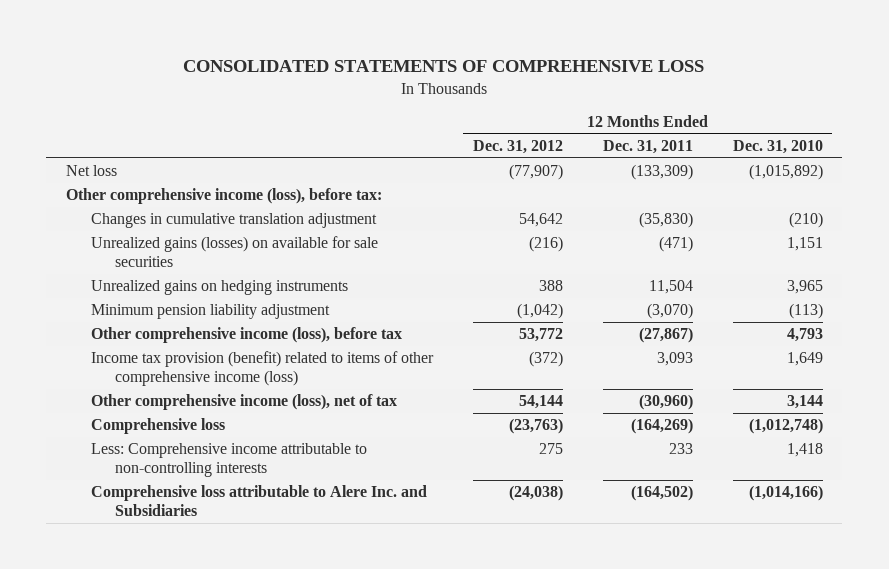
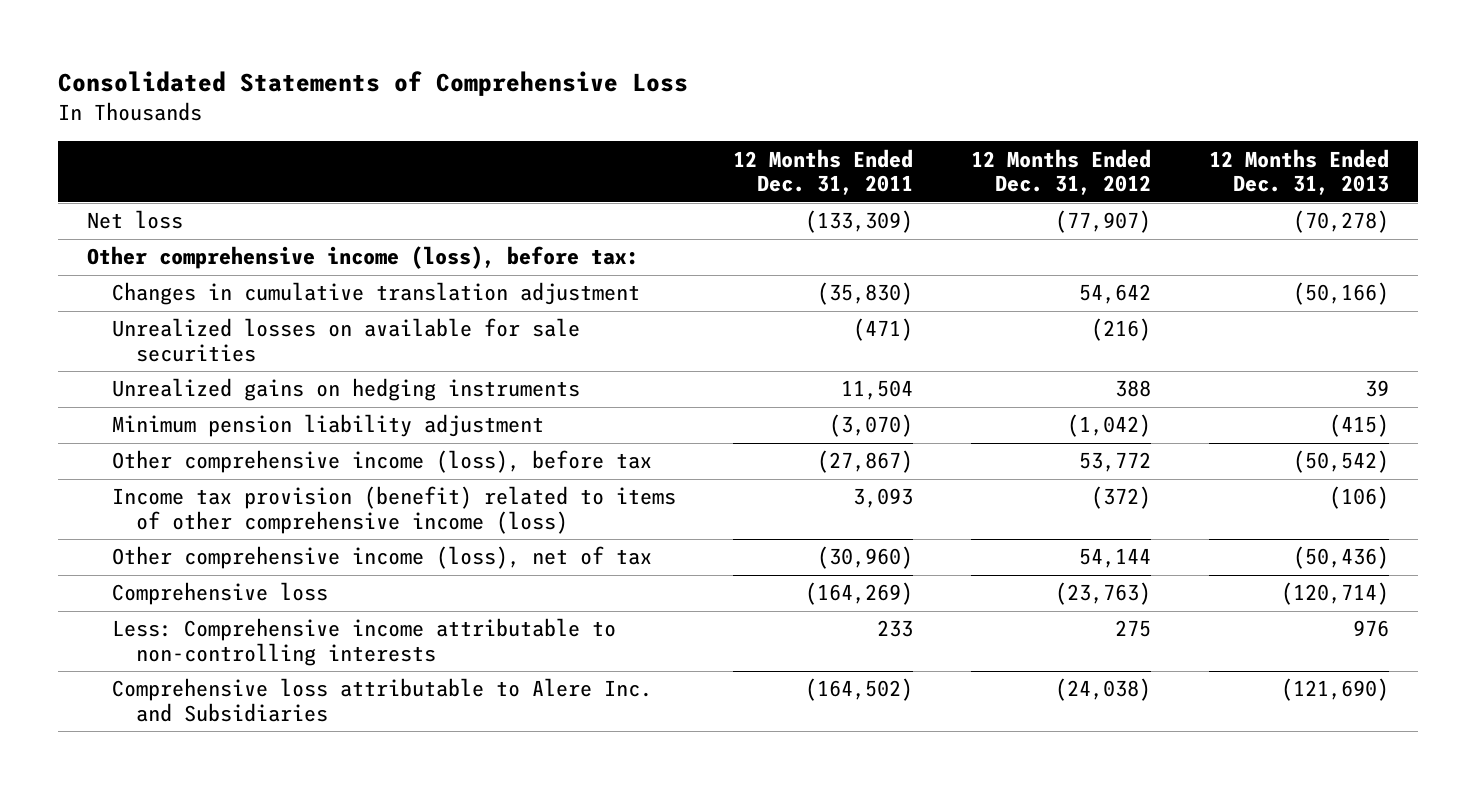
- CONSOLIDATED STATEMENTS OF COMPREHENSIVE LOSS
+ Consolidated Statements of Comprehensive Loss
- | 12 Months Ended Dec. 31, 2012 | 12 Months Ended Dec. 31, 2011 | 12 Months Ended Dec. 31, 2010
+ | 12 Months Ended Dec. 31, 2011 | 12 Months Ended Dec. 31, 2012 | 12 Months Ended Dec. 31, 2013
- Unrealized gains (losses) on available for sale securities | (216) | (471) | 1,151
+ Unrealized losses on available for sale securities | (471) | (216) |

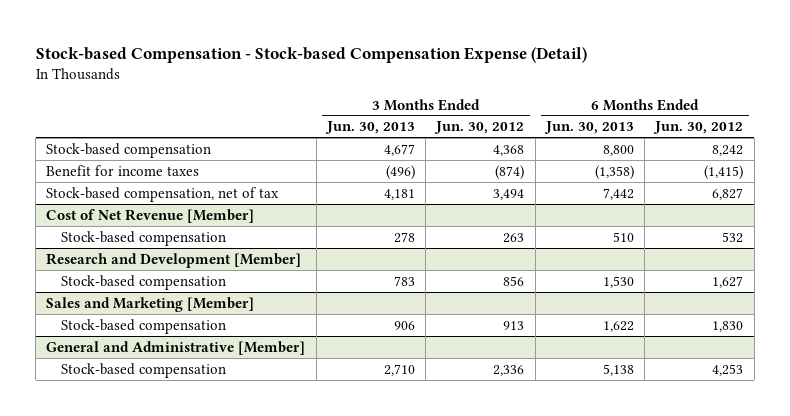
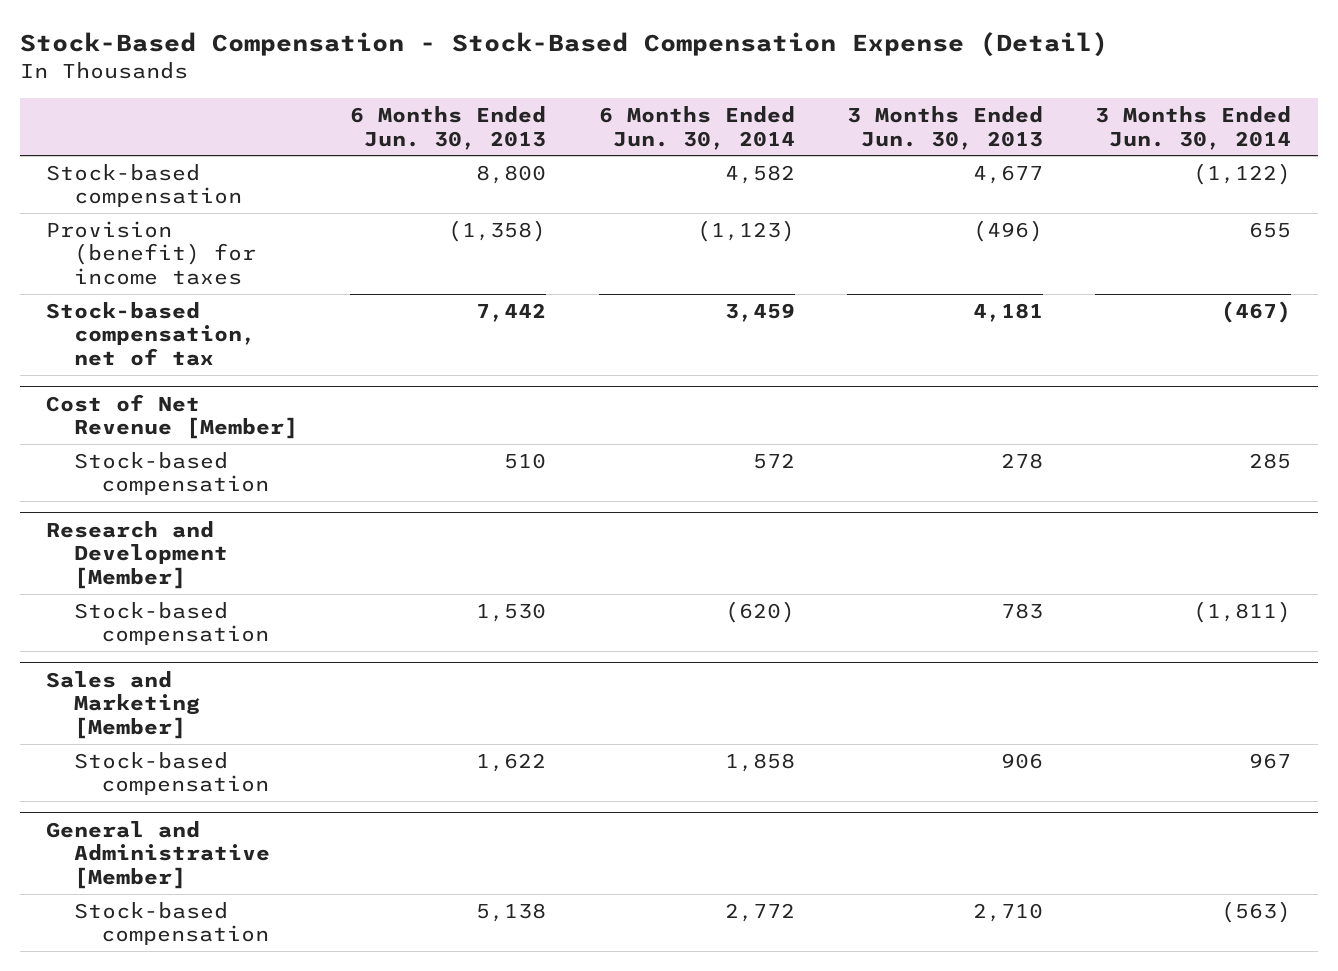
- Stock-based Compensation - Stock-based Compensation Expense (Detail)
+ Stock-Based Compensation - Stock-Based Compensation Expense (Detail)
- | 3 Months Ended Jun. 30, 2013 | 3 Months Ended Jun. 30, 2012 | 6 Months Ended Jun. 30, 2013 | 6 Months Ended Jun. 30, 2012
+ | 6 Months Ended Jun. 30, 2013 | 6 Months Ended Jun. 30, 2014 | 3 Months Ended Jun. 30, 2013 | 3 Months Ended Jun. 30, 2014
- Benefit for income taxes | (496) | (874) | (1,358) | (1,415)
+ Provision (benefit) for income taxes | (1,358) | (1,123) | (496) | 655

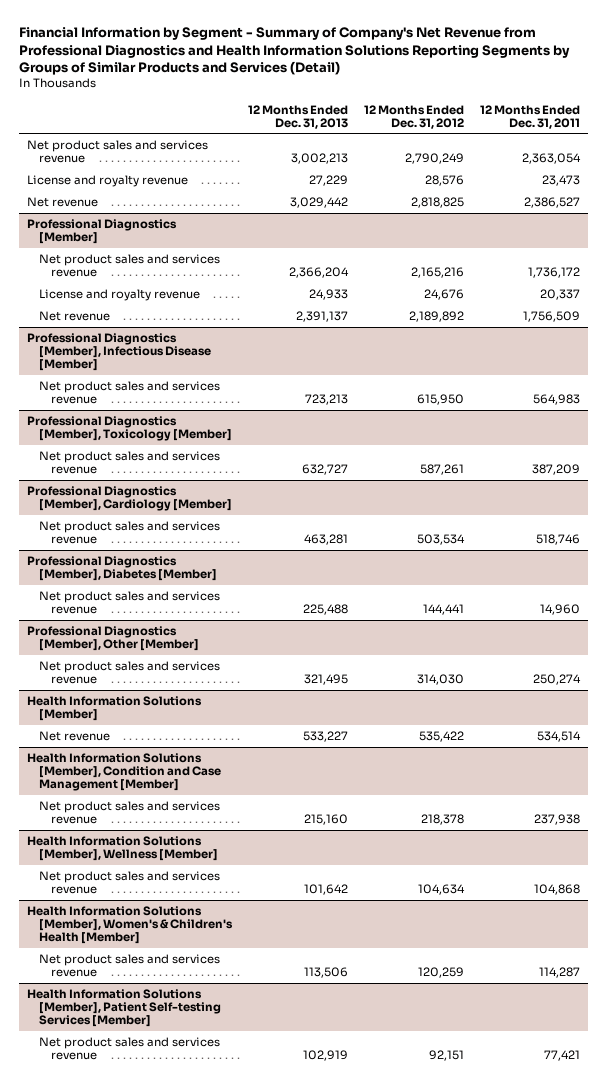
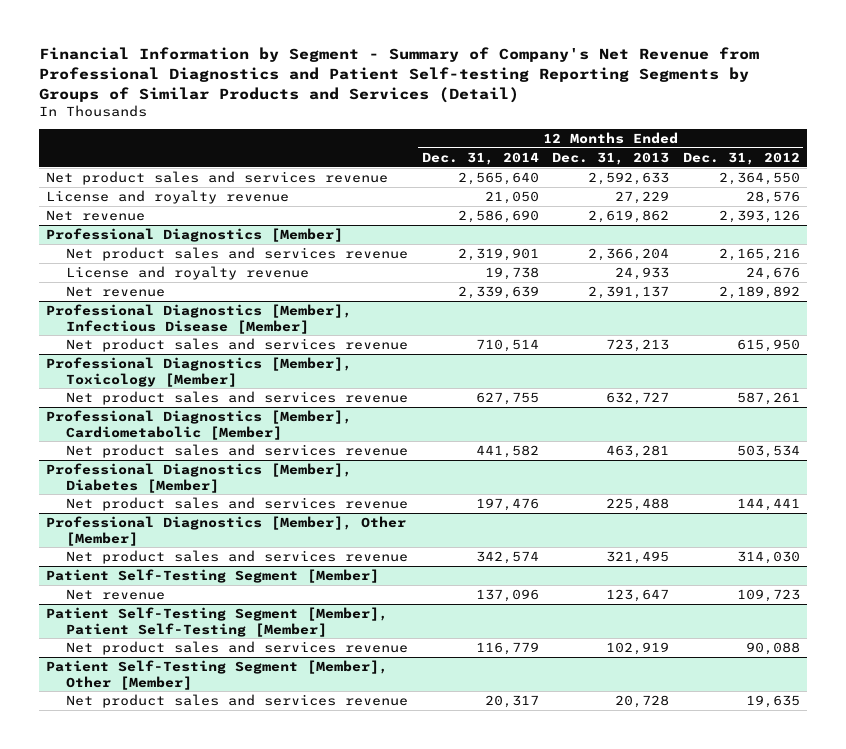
- Financial Information by Segment - Summary of Company's Net Revenue from Professional Diagnostics and Health Information Solutions Reporting Segments by Groups of Similar Products and Services (Detail)
+ Financial Information by Segment - Summary of Company's Net Revenue from Professional Diagnostics and Patient Self-testing Reporting Segments by Groups of Similar Products and Services (Detail)
- | 12 Months Ended Dec. 31, 2013 | 12 Months Ended Dec. 31, 2012 | 12 Months Ended Dec. 31, 2011
+ | 12 Months Ended Dec. 31, 2014 | 12 Months Ended Dec. 31, 2013 | 12 Months Ended Dec. 31, 2012
- Net product sales and services revenue | 3,002,213 | 2,790,249 | 2,363,054
+ Net product sales and services revenue | 2,565,640 | 2,592,633 | 2,364,550
- Net revenue | 3,029,442 | 2,818,825 | 2,386,527
+ Net revenue | 2,586,690 | 2,619,862 | 2,393,126
- Professional Diagnostics [Member], Cardiology [Member]
+ Professional Diagnostics [Member], Cardiometabolic [Member]
- Health Information Solutions [Member]
- Net revenue | 533,227 | 535,422 | 534,514
- Health Information Solutions [Member], Condition and Case Management [Member]
- Net product sales and services revenue | 215,160 | 218,378 | 237,938
- Health Information Solutions [Member], Wellness [Member]
- Net product sales and services revenue | 101,642 | 104,634 | 104,868
- Health Information Solutions [Member], Women's & Children's Health [Member]
- Net product sales and services revenue | 113,506 | 120,259 | 114,287
- Health Information Solutions [Member], Patient Self-testing Services [Member]
- Net product sales and services revenue | 102,919 | 92,151 | 77,421
+ Patient Self-Testing Segment [Member]
+ Net revenue | 137,096 | 123,647 | 109,723
+ Patient Self-Testing Segment [Member], Patient Self-Testing [Member]
+ Net product sales and services revenue | 116,779 | 102,919 | 90,088
+ Patient Self-Testing Segment [Member], Other [Member]
+ Net product sales and services revenue | 20,317 | 20,728 | 19,635

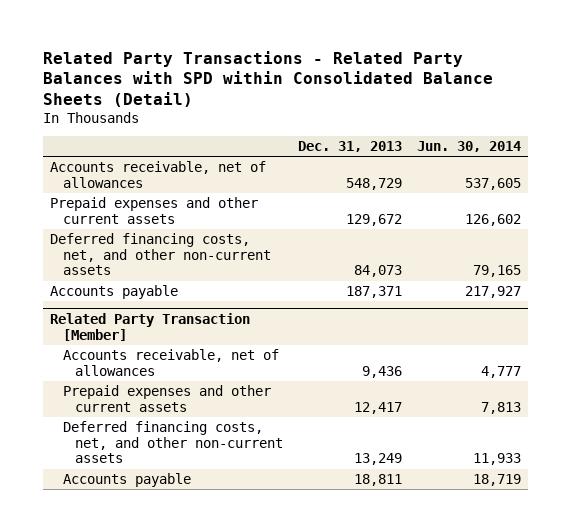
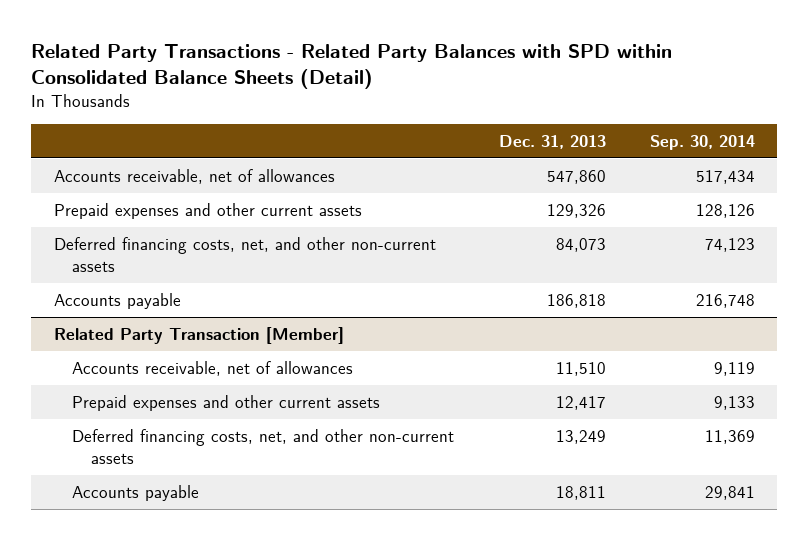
- | Dec. 31, 2013 | Jun. 30, 2014
+ | Dec. 31, 2013 | Sep. 30, 2014
- Accounts receivable, net of allowances | 548,729 | 537,605
- Prepaid expenses and other current assets | 129,672 | 126,602
+ Accounts receivable, net of allowances | 547,860 | 517,434
+ Prepaid expenses and other current assets | 129,326 | 128,126
- Accounts payable | 187,371 | 217,927
+ Accounts payable | 186,818 | 216,748
@ Related Party Transaction [Member]
- Accounts receivable, net of allowances | 9,436 | 4,777
+ Accounts receivable, net of allowances | 11,510 | 9,119

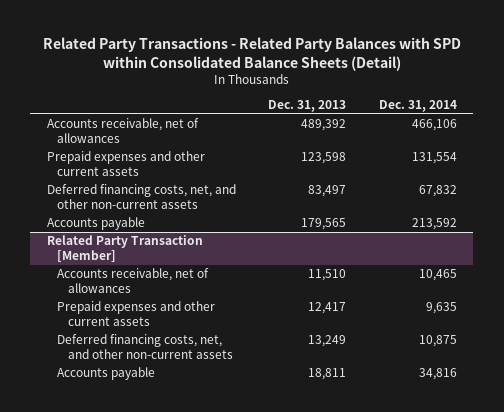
- | Dec. 31, 2013 | Sep. 30, 2014
+ | Dec. 31, 2013 | Dec. 31, 2014
- Accounts receivable, net of allowances | 547,860 | 517,434
- Prepaid expenses and other current assets | 129,326 | 128,126
- Deferred financing costs, net, and other non-current assets | 84,073 | 74,123
- Accounts payable | 186,818 | 216,748
+ Accounts receivable, net of allowances | 489,392 | 466,106
+ Prepaid expenses and other current assets | 123,598 | 131,554
+ Deferred financing costs, net, and other non-current assets | 83,497 | 67,832
+ Accounts payable | 179,565 | 213,592

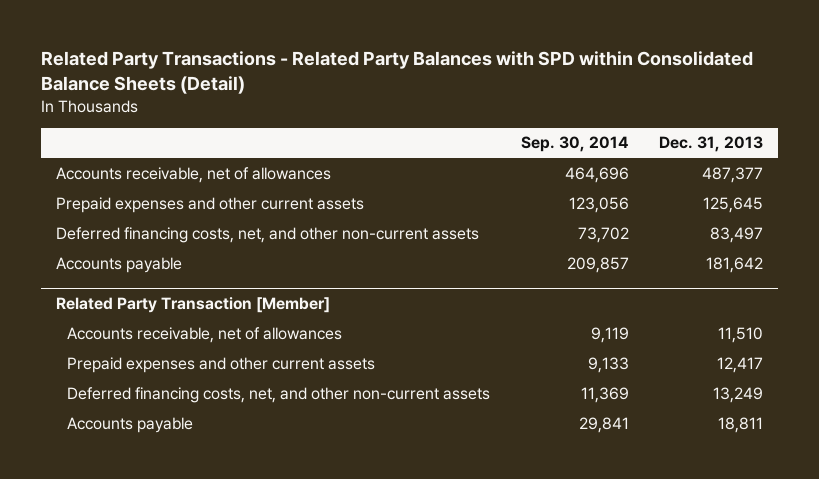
- | Dec. 31, 2013 | Dec. 31, 2014
+ | Sep. 30, 2014 | Dec. 31, 2013
- Accounts receivable, net of allowances | 489,392 | 466,106
- Prepaid expenses and other current assets | 123,598 | 131,554
+ Accounts receivable, net of allowances | 464,696 | 487,377
+ Prepaid expenses and other current assets | 123,056 | 125,645
- Accounts payable | 179,565 | 213,592
+ Accounts payable | 209,857 | 181,642

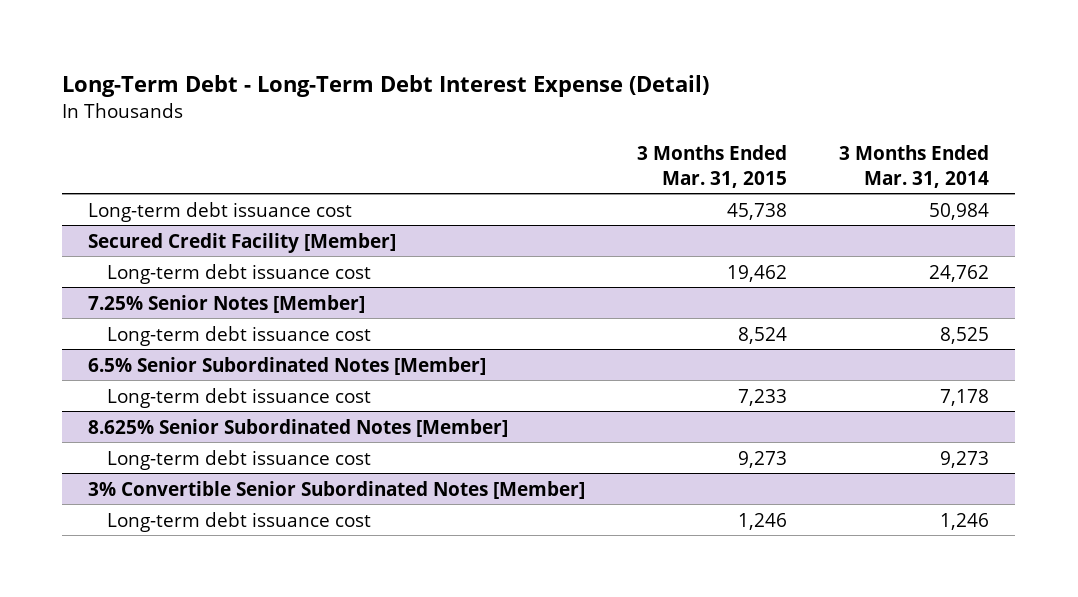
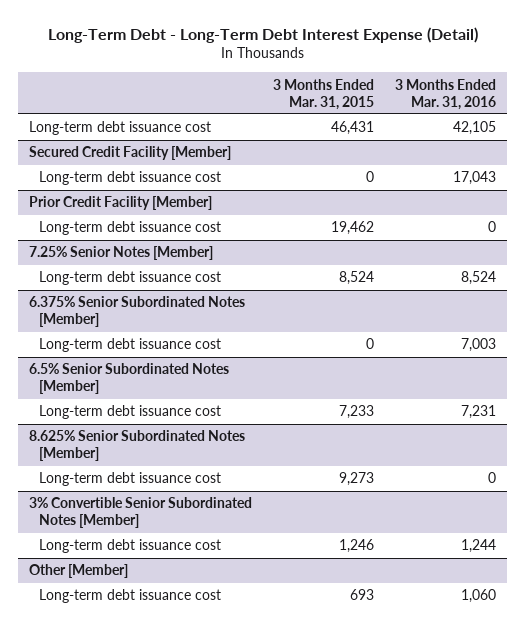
- | 3 Months Ended Mar. 31, 2015 | 3 Months Ended Mar. 31, 2014
+ | 3 Months Ended Mar. 31, 2015 | 3 Months Ended Mar. 31, 2016
- Long-term debt issuance cost | 45,738 | 50,984
+ Long-term debt issuance cost | 46,431 | 42,105
@ Secured Credit Facility [Member]
+ Long-term debt issuance cost | 0 | 17,043
+ Prior Credit Facility [Member]
+ 6.375% Senior Subordinated Notes [Member]
+ Long-term debt issuance cost | 0 | 7,003
+ Other [Member]
+ Long-term debt issuance cost | 693 | 1,060

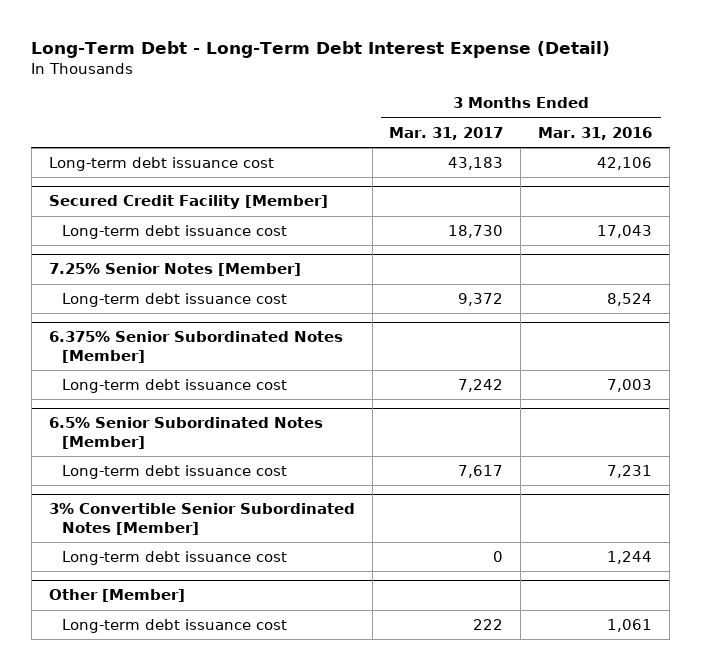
- | 3 Months Ended Mar. 31, 2015 | 3 Months Ended Mar. 31, 2016
+ | 3 Months Ended Mar. 31, 2017 | 3 Months Ended Mar. 31, 2016
- Long-term debt issuance cost | 46,431 | 42,105
+ Long-term debt issuance cost | 43,183 | 42,106
- Prior Credit Facility [Member]
- Long-term debt issuance cost | 19,462 | 0
- 8.625% Senior Subordinated Notes [Member]
- Long-term debt issuance cost | 9,273 | 0
@ Other [Member]
- Long-term debt issuance cost | 693 | 1,060
+ Long-term debt issuance cost | 222 | 1,061

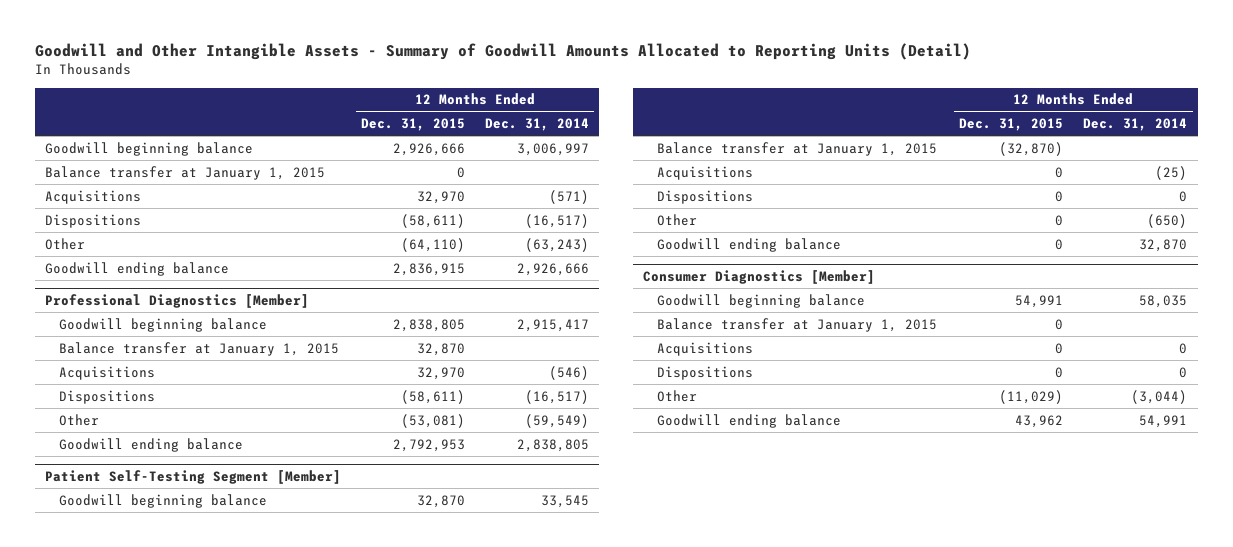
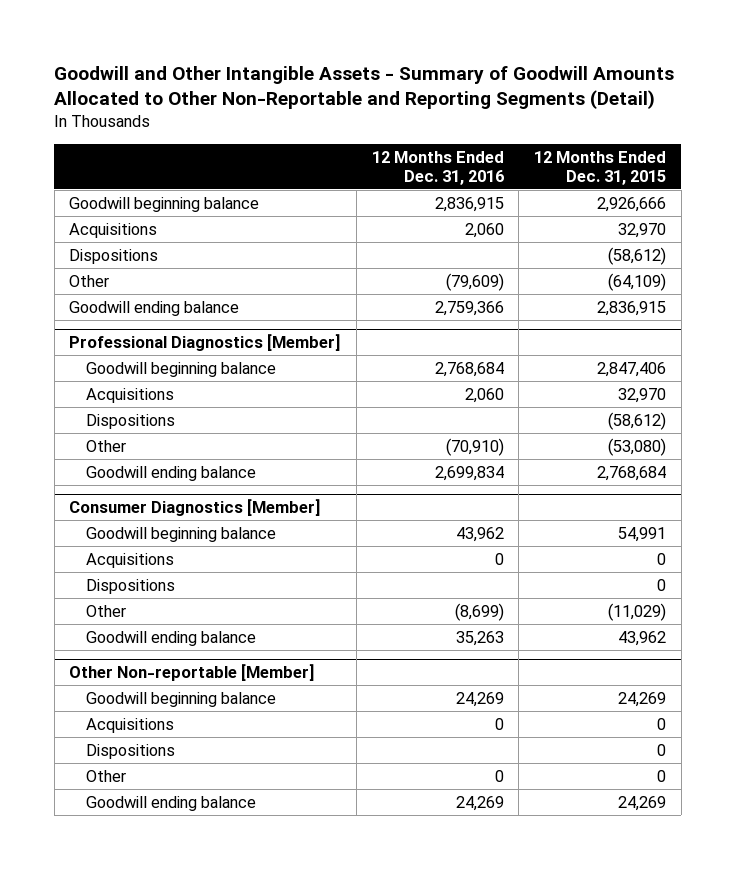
- Goodwill and Other Intangible Assets - Summary of Goodwill Amounts Allocated to Reporting Units (Detail)
+ Goodwill and Other Intangible Assets - Summary of Goodwill Amounts Allocated to Other Non-Reportable and Reporting Segments (Detail)
- | 12 Months Ended Dec. 31, 2015 | 12 Months Ended Dec. 31, 2014
+ | 12 Months Ended Dec. 31, 2016 | 12 Months Ended Dec. 31, 2015
- Balance transfer at January 1, 2015 | 0 |
- Dispositions | (58,611) | (16,517)
- Other | (64,110) | (63,243)
+ Dispositions | | (58,612)
+ Other | (79,609) | (64,109)
@ Professional Diagnostics [Member]
- Goodwill beginning balance | 2,838,805 | 2,915,417
- Balance transfer at January 1, 2015 | 32,870 |
+ Goodwill beginning balance | 2,768,684 | 2,847,406
- Dispositions | (58,611) | (16,517)
- Other | (53,081) | (59,549)
- Goodwill ending balance | 2,792,953 | 2,838,805
- Patient Self-Testing Segment [Member]
- Goodwill beginning balance | 32,870 | 33,545
- Balance transfer at January 1, 2015 | (32,870) |
- Acquisitions | 0 | (25)
- Dispositions | 0 | 0
- Other | 0 | (650)
- Goodwill ending balance | 0 | 32,870
@ Professional Diagnostics [Member]
+ Dispositions | | (58,612)
+ Other | (70,910) | (53,080)
+ Goodwill ending balance | 2,699,834 | 2,768,684
@ Consumer Diagnostics [Member]
- Balance transfer at January 1, 2015 | 0 |
+ Other Non-reportable [Member]
+ Goodwill beginning balance | 24,269 | 24,269
+ Acquisitions | 0 | 0
+ Dispositions | | 0
+ Other | 0 | 0
+ Goodwill ending balance | 24,269 | 24,269

